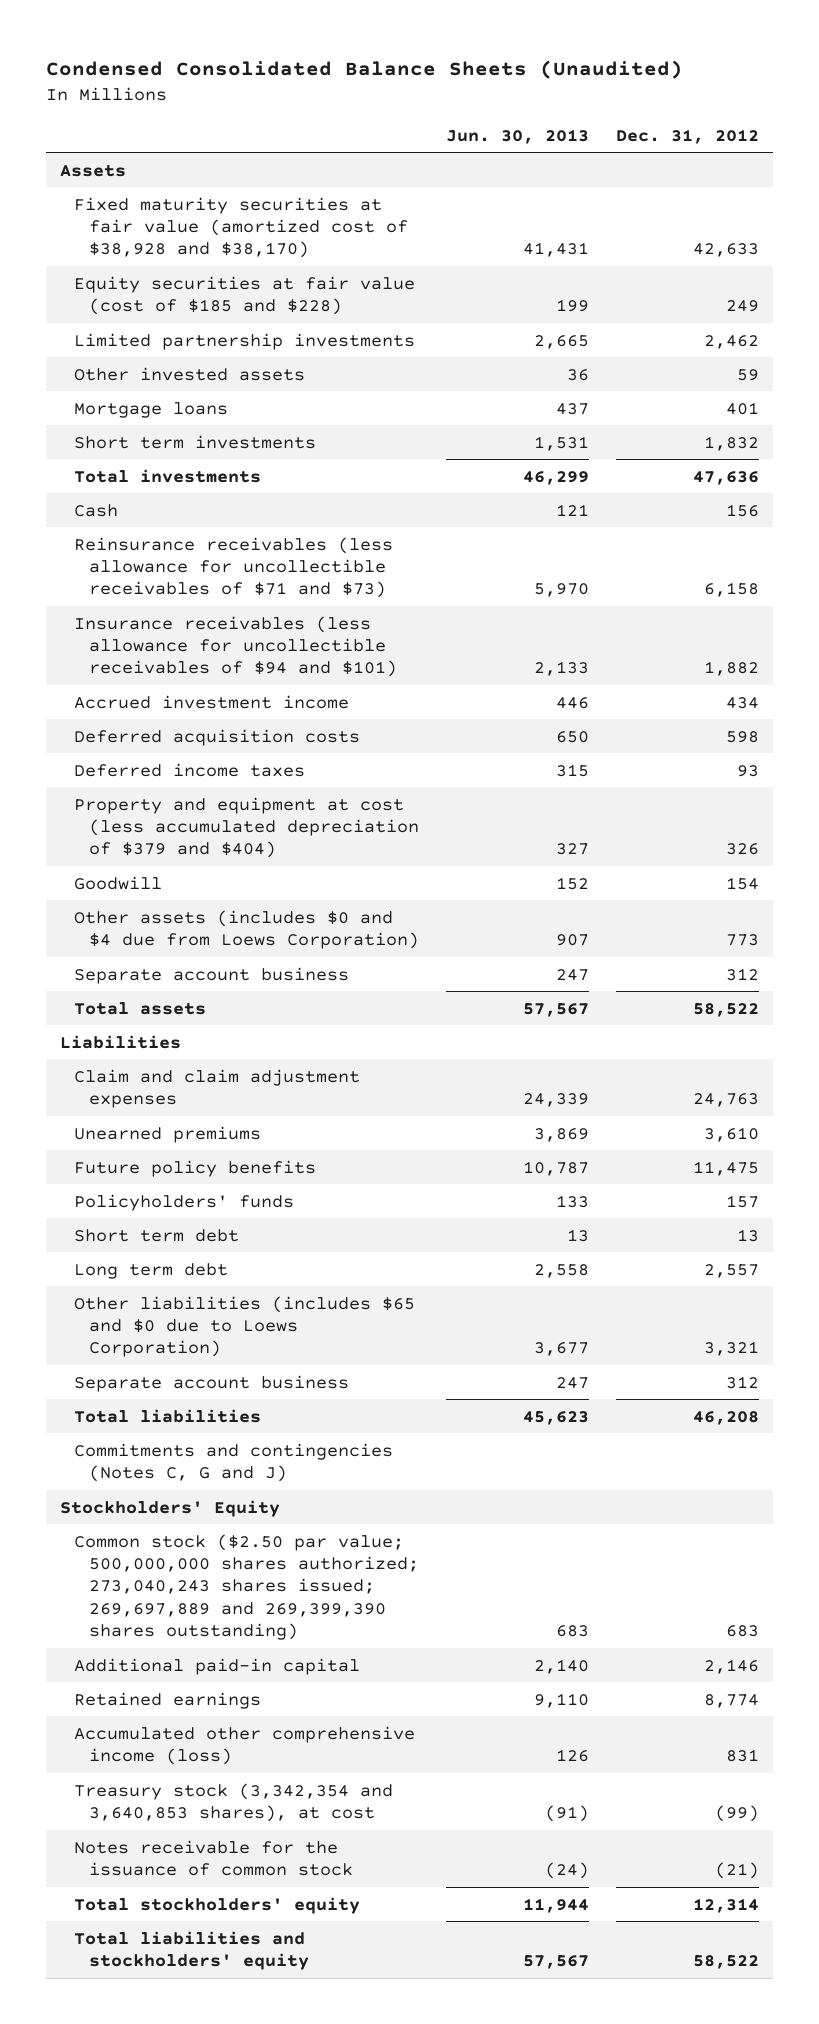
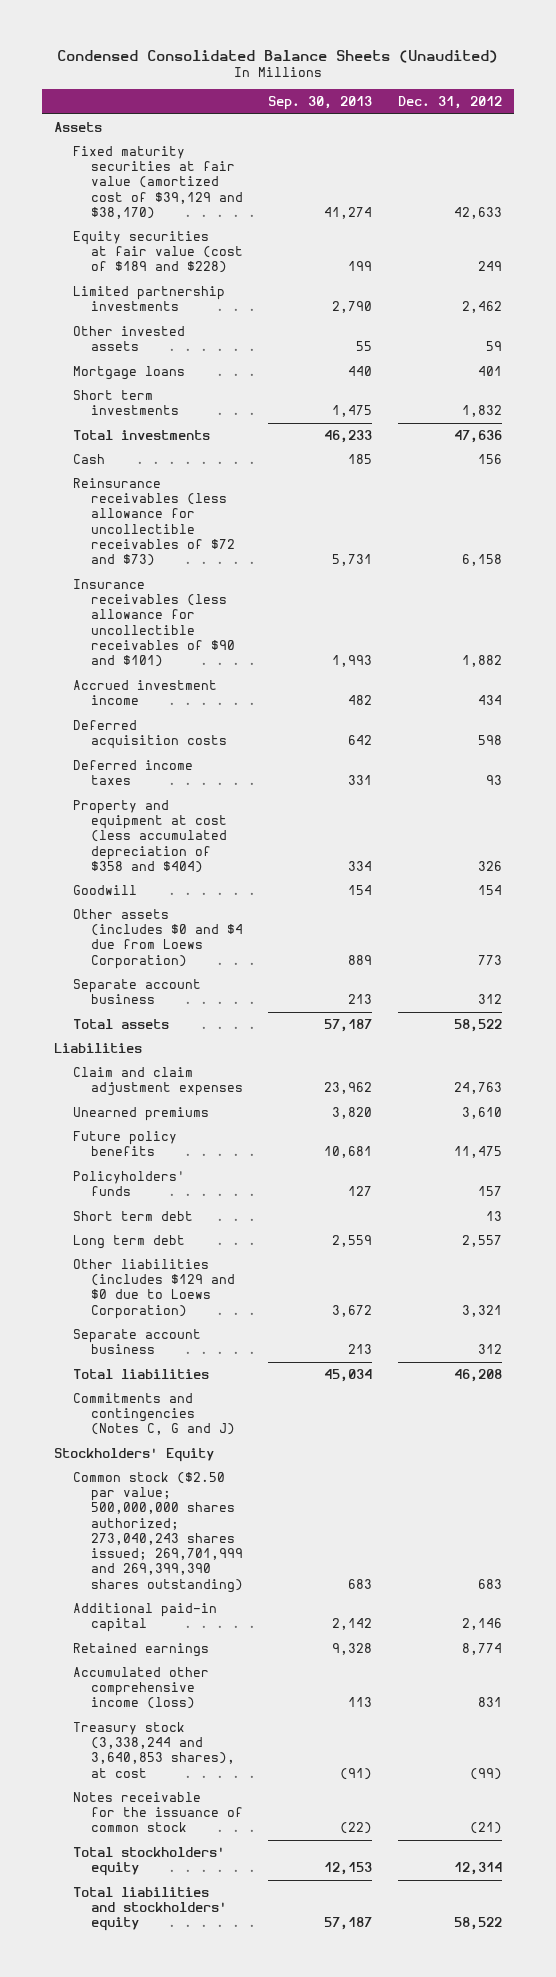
- | Jun. 30, 2013 | Dec. 31, 2012
+ | Sep. 30, 2013 | Dec. 31, 2012
- Fixed maturity securities at fair value (amortized cost of $38,928 and $38,170) | 41,431 | 42,633
- Equity securities at fair value (cost of $185 and $228) | 199 | 249
+ Fixed maturity securities at fair value (amortized cost of $39,129 and $38,170) | 41,274 | 42,633
+ Equity securities at fair value (cost of $189 and $228) | 199 | 249
- Reinsurance receivables (less allowance for uncollectible receivables of $71 and $73) | 5,970 | 6,158
- Insurance receivables (less allowance for uncollectible receivables of $94 and $101) | 2,133 | 1,882
+ Reinsurance receivables (less allowance for uncollectible receivables of $72 and $73) | 5,731 | 6,158
+ Insurance receivables (less allowance for uncollectible receivables of $90 and $101) | 1,993 | 1,882
- Property and equipment at cost (less accumulated depreciation of $379 and $404) | 327 | 326
+ Property and equipment at cost (less accumulated depreciation of $358 and $404) | 334 | 326
- Other liabilities (includes $65 and $0 due to Loews Corporation) | 3,677 | 3,321
+ Other liabilities (includes $129 and $0 due to Loews Corporation) | 3,672 | 3,321
- Common stock ($2.50 par value; 500,000,000 shares authorized; 273,040,243 shares issued; 269,697,889 and 269,399,390 shares outstanding) | 683 | 683
+ Common stock ($2.50 par value; 500,000,000 shares authorized; 273,040,243 shares issued; 269,701,999 and 269,399,390 shares outstanding) | 683 | 683
- Treasury stock (3,342,354 and 3,640,853 shares), at cost | (91) | (99)
+ Treasury stock (3,338,244 and 3,640,853 shares), at cost | (91) | (99)

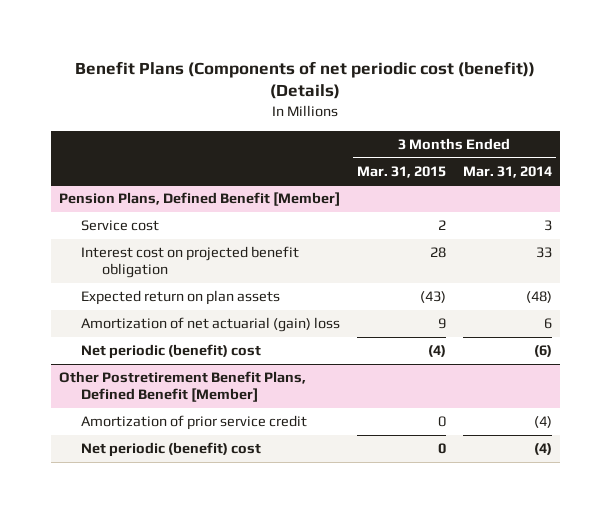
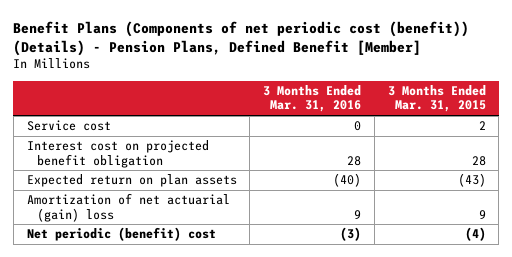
- Benefit Plans (Components of net periodic cost (benefit)) (Details)
+ Benefit Plans (Components of net periodic cost (benefit)) (Details) - Pension Plans, Defined Benefit [Member]
- | 3 Months Ended Mar. 31, 2015 | 3 Months Ended Mar. 31, 2014
+ | 3 Months Ended Mar. 31, 2016 | 3 Months Ended Mar. 31, 2015
- Pension Plans, Defined Benefit [Member]
- Other Postretirement Benefit Plans, Defined Benefit [Member]
- Amortization of prior service credit | 0 | (4)
- Net periodic (benefit) cost | 0 | (4)

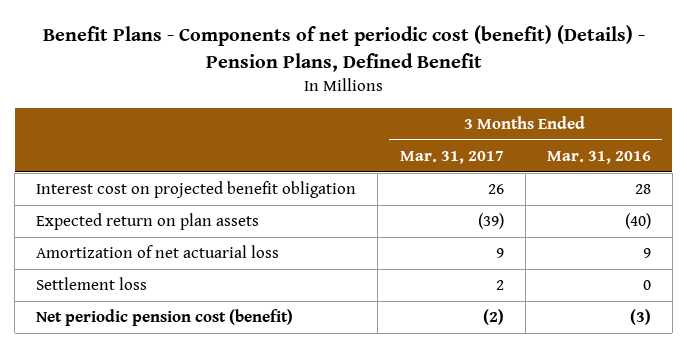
- Benefit Plans (Components of net periodic cost (benefit)) (Details) - Pension Plans, Defined Benefit [Member]
+ Benefit Plans - Components of net periodic cost (benefit) (Details) - Pension Plans, Defined Benefit
- | 3 Months Ended Mar. 31, 2016 | 3 Months Ended Mar. 31, 2015
+ | 3 Months Ended Mar. 31, 2017 | 3 Months Ended Mar. 31, 2016
- Service cost | 0 | 2
- Amortization of net actuarial (gain) loss | 9 | 9
- Net periodic (benefit) cost | (3) | (4)
+ Amortization of net actuarial loss | 9 | 9
+ Settlement loss | 2 | 0
+ Net periodic pension cost (benefit) | (2) | (3)

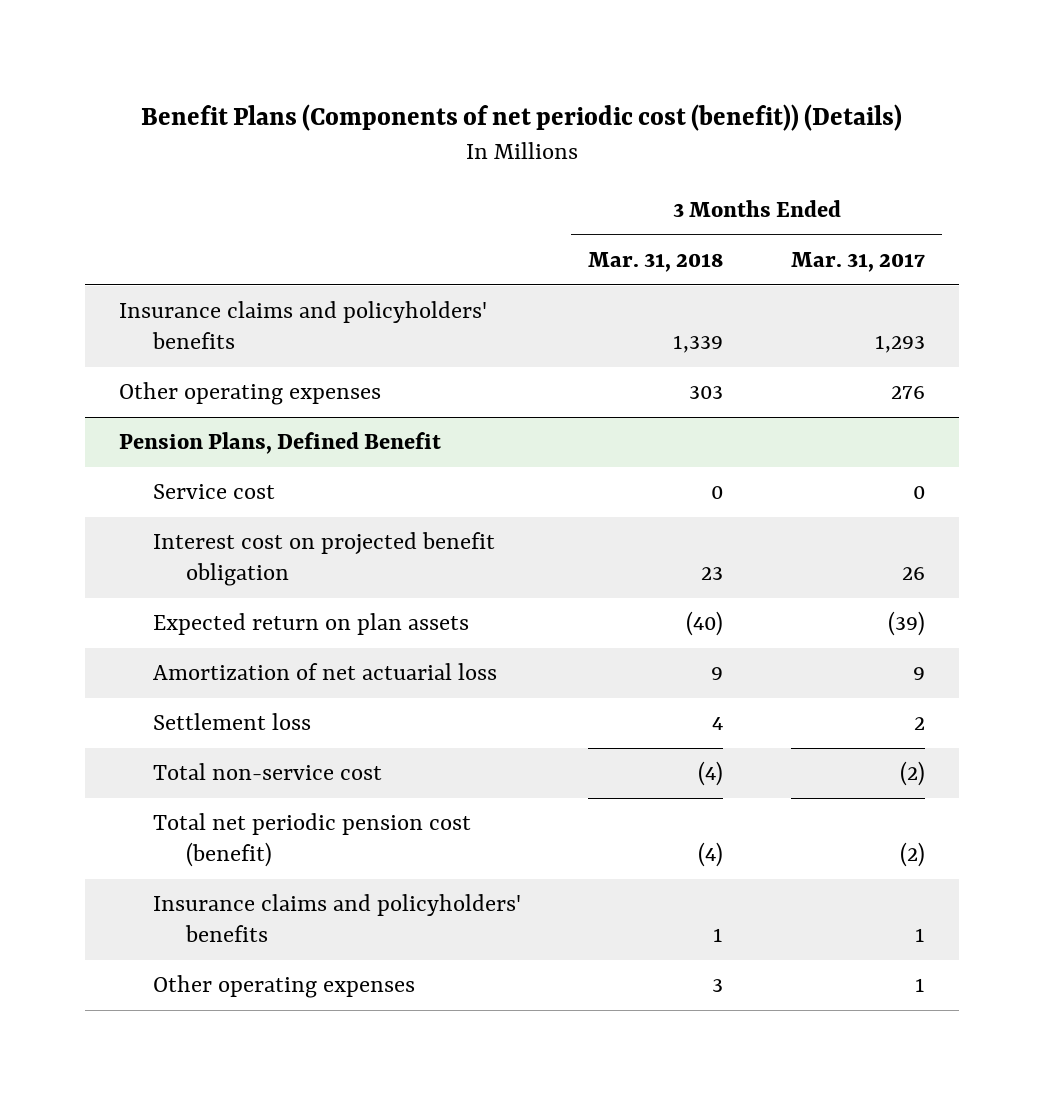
- Benefit Plans - Components of net periodic cost (benefit) (Details) - Pension Plans, Defined Benefit
+ Benefit Plans (Components of net periodic cost (benefit)) (Details)
- | 3 Months Ended Mar. 31, 2017 | 3 Months Ended Mar. 31, 2016
+ | 3 Months Ended Mar. 31, 2018 | 3 Months Ended Mar. 31, 2017
+ Insurance claims and policyholders' benefits | 1,339 | 1,293
+ Other operating expenses | 303 | 276
+ Pension Plans, Defined Benefit
+ Service cost | 0 | 0
- Net periodic pension cost (benefit) | (2) | (3)
+ Total non-service cost | (4) | (2)
+ Total net periodic pension cost (benefit) | (4) | (2)
+ Insurance claims and policyholders' benefits | 1 | 1
+ Other operating expenses | 3 | 1

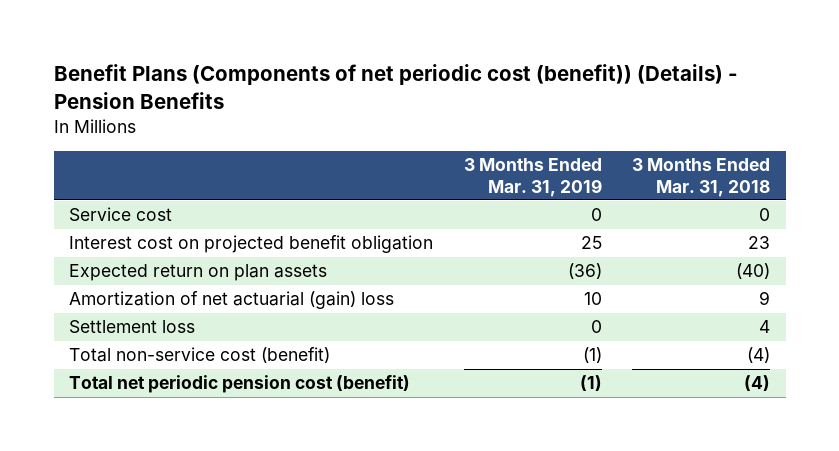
- Benefit Plans (Components of net periodic cost (benefit)) (Details)
+ Benefit Plans (Components of net periodic cost (benefit)) (Details) - Pension Benefits
- | 3 Months Ended Mar. 31, 2018 | 3 Months Ended Mar. 31, 2017
+ | 3 Months Ended Mar. 31, 2019 | 3 Months Ended Mar. 31, 2018
- Insurance claims and policyholders' benefits | 1,339 | 1,293
- Other operating expenses | 303 | 276
- Pension Plans, Defined Benefit
- Amortization of net actuarial loss | 9 | 9
+ Amortization of net actuarial (gain) loss | 10 | 9
- Total non-service cost | (4) | (2)
+ Total non-service cost (benefit) | (1) | (4)
- Insurance claims and policyholders' benefits | 1 | 1
- Other operating expenses | 3 | 1

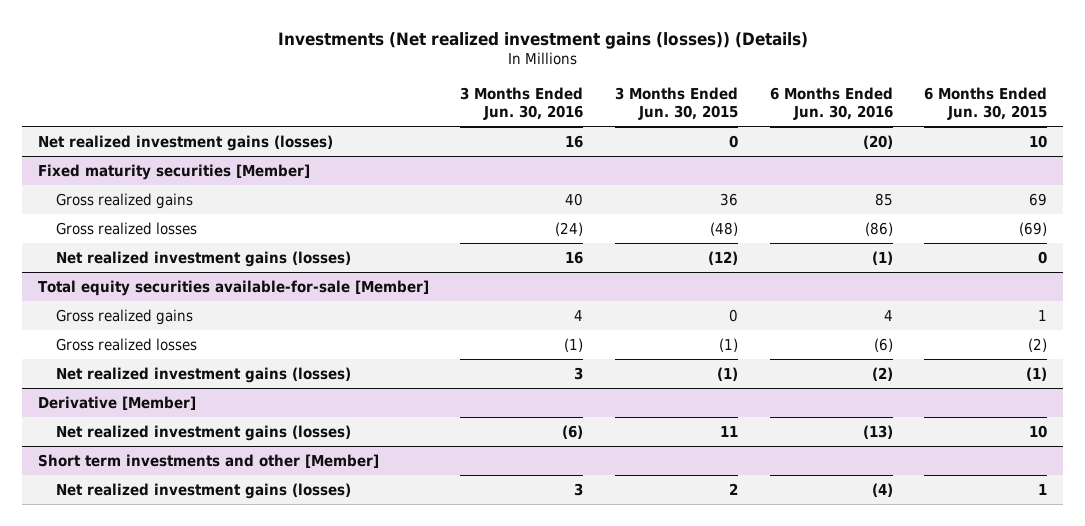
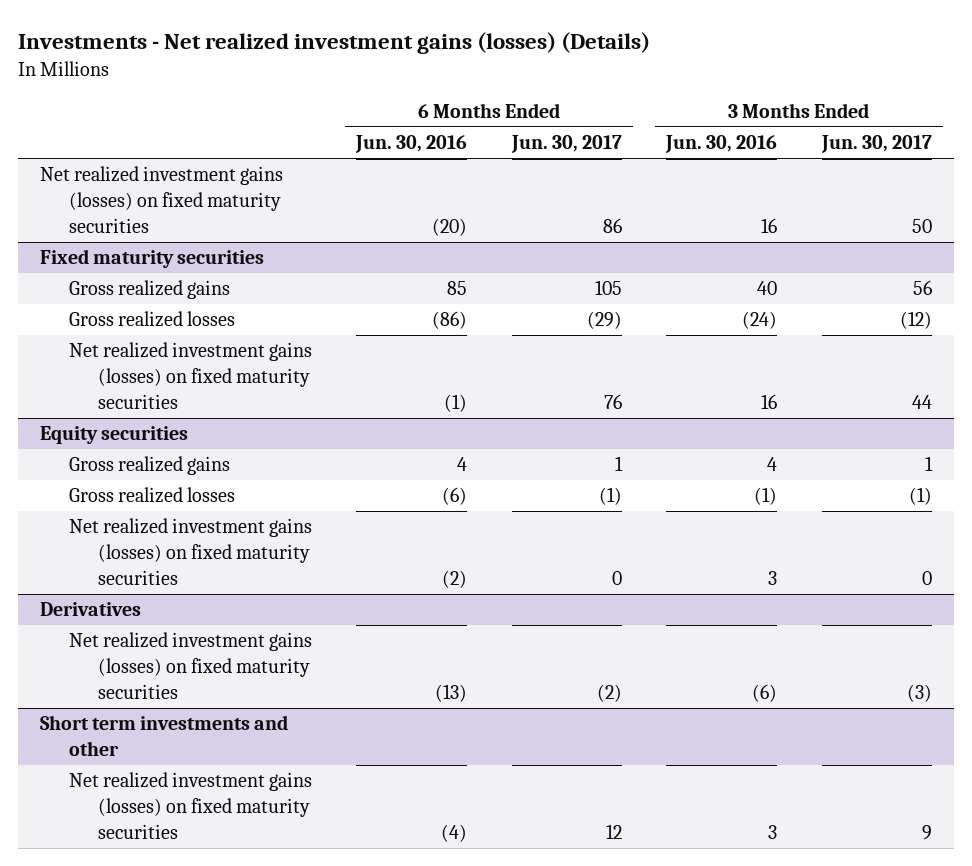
- Investments (Net realized investment gains (losses)) (Details)
+ Investments - Net realized investment gains (losses) (Details)
- | 3 Months Ended Jun. 30, 2016 | 3 Months Ended Jun. 30, 2015 | 6 Months Ended Jun. 30, 2016 | 6 Months Ended Jun. 30, 2015
+ | 6 Months Ended Jun. 30, 2016 | 6 Months Ended Jun. 30, 2017 | 3 Months Ended Jun. 30, 2016 | 3 Months Ended Jun. 30, 2017
- Net realized investment gains (losses) | 16 | 0 | (20) | 10
- Fixed maturity securities [Member]
+ Net realized investment gains (losses) on fixed maturity securities | (20) | 86 | 16 | 50
+ Fixed maturity securities
- Net realized investment gains (losses) | 16 | (12) | (1) | 0
- Total equity securities available-for-sale [Member]
+ Net realized investment gains (losses) on fixed maturity securities | (1) | 76 | 16 | 44
+ Equity securities
- Net realized investment gains (losses) | 3 | (1) | (2) | (1)
- Derivative [Member]
- Net realized investment gains (losses) | (6) | 11 | (13) | 10
- Short term investments and other [Member]
- Net realized investment gains (losses) | 3 | 2 | (4) | 1
+ Net realized investment gains (losses) on fixed maturity securities | (2) | 0 | 3 | 0
+ Derivatives
+ Net realized investment gains (losses) on fixed maturity securities | (13) | (2) | (6) | (3)
+ Short term investments and other
+ Net realized investment gains (losses) on fixed maturity securities | (4) | 12 | 3 | 9

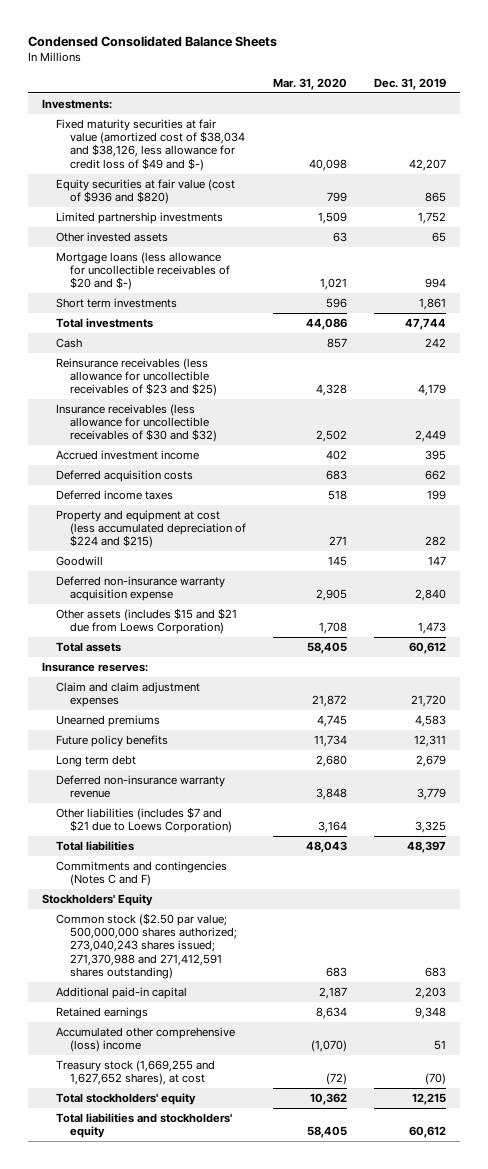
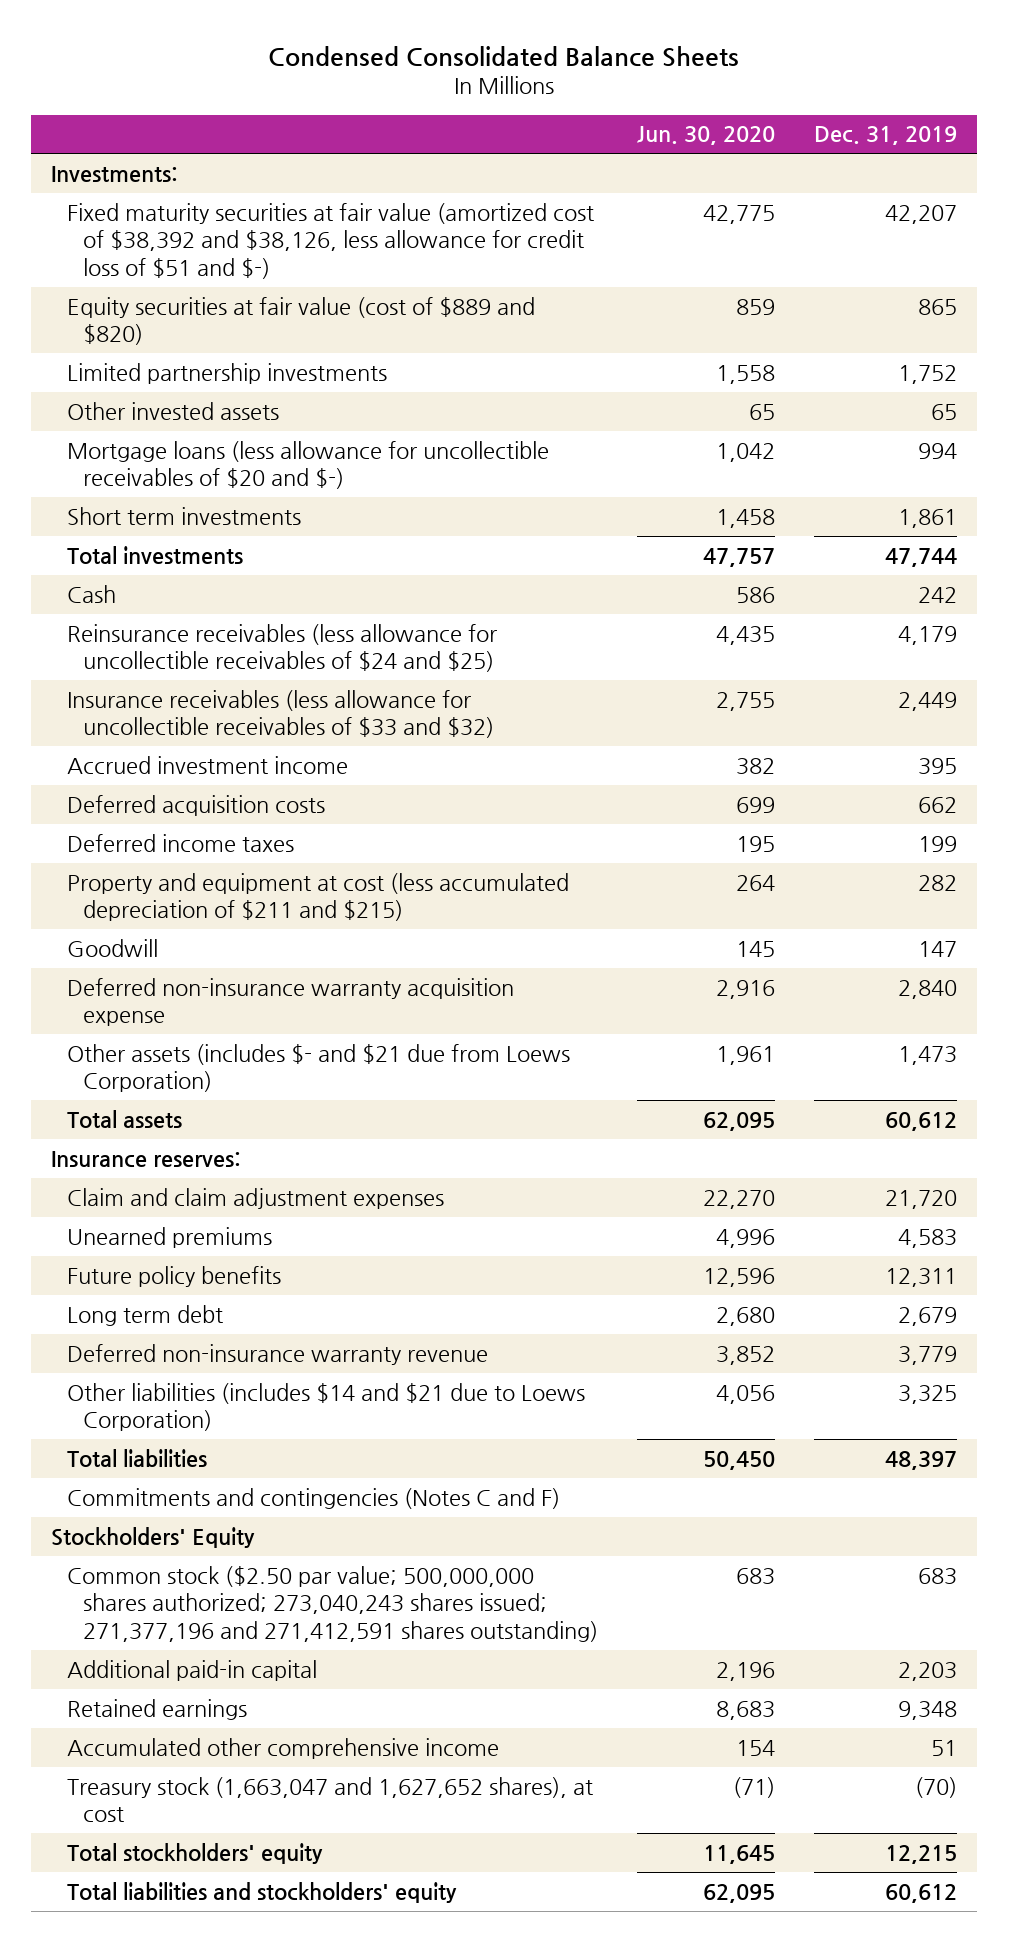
- | Mar. 31, 2020 | Dec. 31, 2019
+ | Jun. 30, 2020 | Dec. 31, 2019
- Fixed maturity securities at fair value (amortized cost of $38,034 and $38,126, less allowance for credit loss of $49 and $-) | 40,098 | 42,207
- Equity securities at fair value (cost of $936 and $820) | 799 | 865
+ Fixed maturity securities at fair value (amortized cost of $38,392 and $38,126, less allowance for credit loss of $51 and $-) | 42,775 | 42,207
+ Equity securities at fair value (cost of $889 and $820) | 859 | 865
- Reinsurance receivables (less allowance for uncollectible receivables of $23 and $25) | 4,328 | 4,179
- Insurance receivables (less allowance for uncollectible receivables of $30 and $32) | 2,502 | 2,449
+ Reinsurance receivables (less allowance for uncollectible receivables of $24 and $25) | 4,435 | 4,179
+ Insurance receivables (less allowance for uncollectible receivables of $33 and $32) | 2,755 | 2,449
- Property and equipment at cost (less accumulated depreciation of $224 and $215) | 271 | 282
+ Property and equipment at cost (less accumulated depreciation of $211 and $215) | 264 | 282
- Other assets (includes $15 and $21 due from Loews Corporation) | 1,708 | 1,473
+ Other assets (includes $- and $21 due from Loews Corporation) | 1,961 | 1,473
- Other liabilities (includes $7 and $21 due to Loews Corporation) | 3,164 | 3,325
+ Other liabilities (includes $14 and $21 due to Loews Corporation) | 4,056 | 3,325
- Common stock ($2.50 par value; 500,000,000 shares authorized; 273,040,243 shares issued; 271,370,988 and 271,412,591 shares outstanding) | 683 | 683
+ Common stock ($2.50 par value; 500,000,000 shares authorized; 273,040,243 shares issued; 271,377,196 and 271,412,591 shares outstanding) | 683 | 683
- Accumulated other comprehensive (loss) income | (1,070) | 51
- Treasury stock (1,669,255 and 1,627,652 shares), at cost | (72) | (70)
+ Accumulated other comprehensive income | 154 | 51
+ Treasury stock (1,663,047 and 1,627,652 shares), at cost | (71) | (70)

